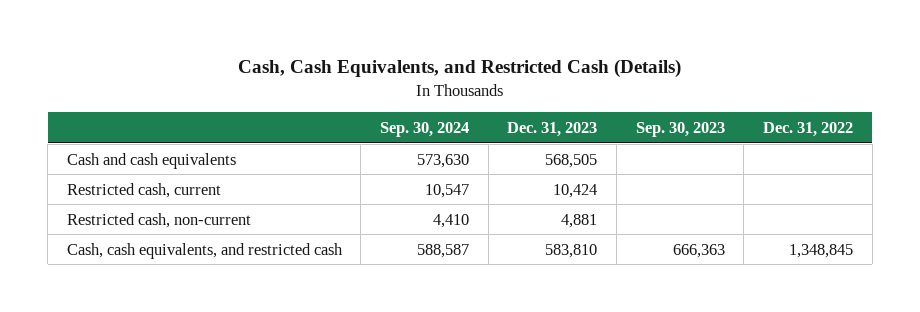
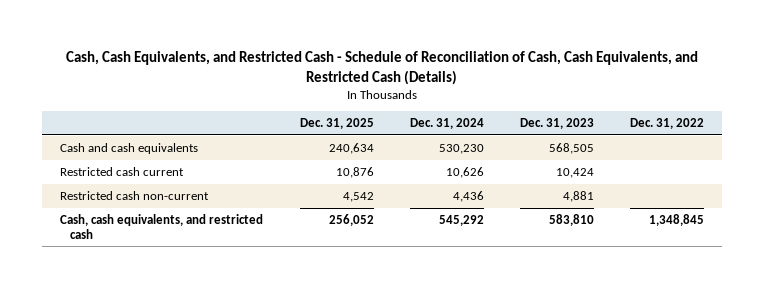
- Cash, Cash Equivalents, and Restricted Cash (Details)
+ Cash, Cash Equivalents, and Restricted Cash - Schedule of Reconciliation of Cash, Cash Equivalents, and Restricted Cash (Details)
- | Sep. 30, 2024 | Dec. 31, 2023 | Sep. 30, 2023 | Dec. 31, 2022
+ | Dec. 31, 2025 | Dec. 31, 2024 | Dec. 31, 2023 | Dec. 31, 2022
- Restricted cash, current | 10,547 | 10,424 | |
- Restricted cash, non-current | 4,410 | 4,881 | |
+ Restricted cash current | 10,876 | 10,626 | 10,424 |
+ Restricted cash non-current | 4,542 | 4,436 | 4,881 |

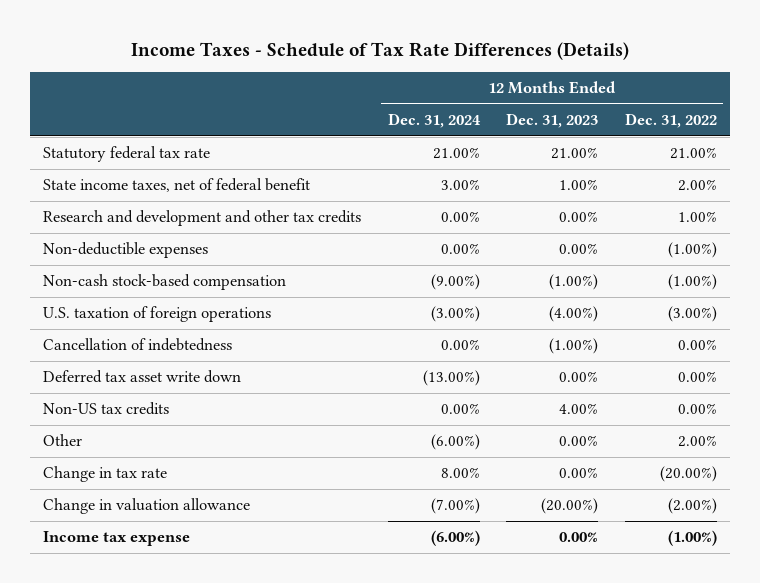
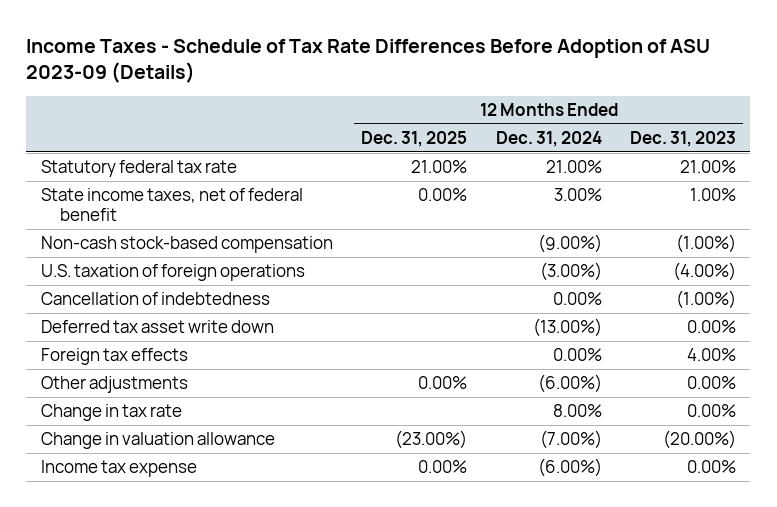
- Income Taxes - Schedule of Tax Rate Differences (Details)
+ Income Taxes - Schedule of Tax Rate Differences Before Adoption of ASU 2023-09 (Details)
- | 12 Months Ended Dec. 31, 2024 | 12 Months Ended Dec. 31, 2023 | 12 Months Ended Dec. 31, 2022
+ | 12 Months Ended Dec. 31, 2025 | 12 Months Ended Dec. 31, 2024 | 12 Months Ended Dec. 31, 2023
- Research and development and other tax credits | 0.00% | 0.00% | 1.00%
- Non-deductible expenses | 0.00% | 0.00% | (1.00%)
- Non-US tax credits | 0.00% | 4.00% | 0.00%
- Other | (6.00%) | 0.00% | 2.00%
+ Foreign tax effects | | 0.00% | 4.00%
+ Other adjustments | 0.00% | (6.00%) | 0.00%

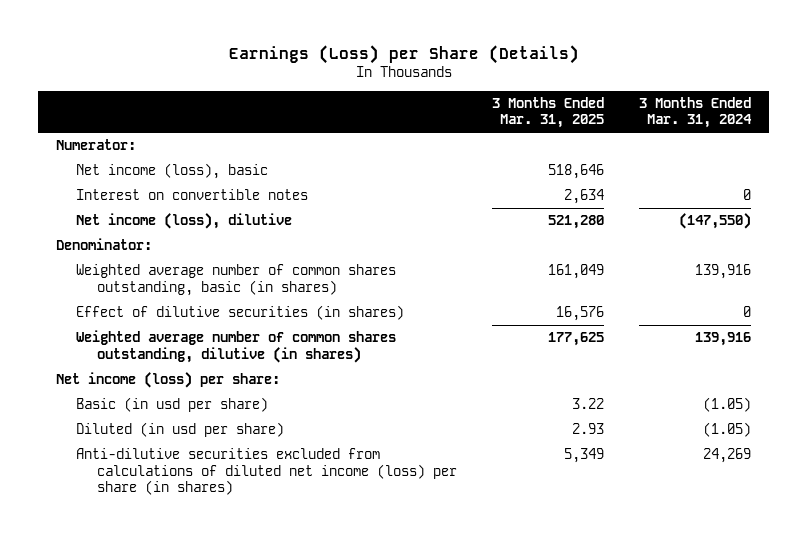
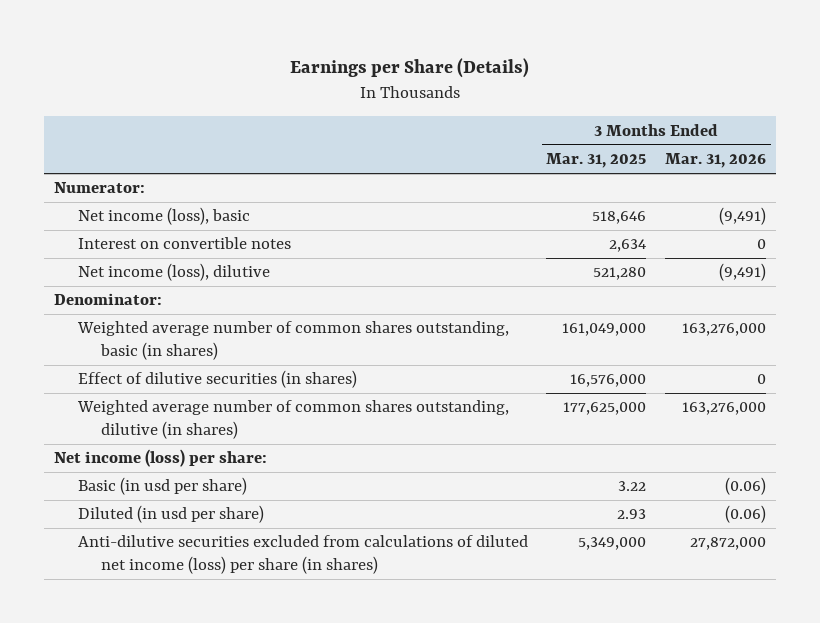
- Earnings (Loss) per Share (Details)
+ Earnings per Share (Details)
- | 3 Months Ended Mar. 31, 2025 | 3 Months Ended Mar. 31, 2024
+ | 3 Months Ended Mar. 31, 2025 | 3 Months Ended Mar. 31, 2026
- Weighted average number of common shares outstanding, basic (in shares) | 161,049 | 139,916
- Effect of dilutive securities (in shares) | 16,576 | 0
- Weighted average number of common shares outstanding, dilutive (in shares) | 177,625 | 139,916
+ Weighted average number of common shares outstanding, basic (in shares) | 161,049,000 | 163,276,000
+ Effect of dilutive securities (in shares) | 16,576,000 | 0
+ Weighted average number of common shares outstanding, dilutive (in shares) | 177,625,000 | 163,276,000
- Anti-dilutive securities excluded from calculations of diluted net income (loss) per share (in shares) | 5,349 | 24,269
+ Anti-dilutive securities excluded from calculations of diluted net income (loss) per share (in shares) | 5,349,000 | 27,872,000

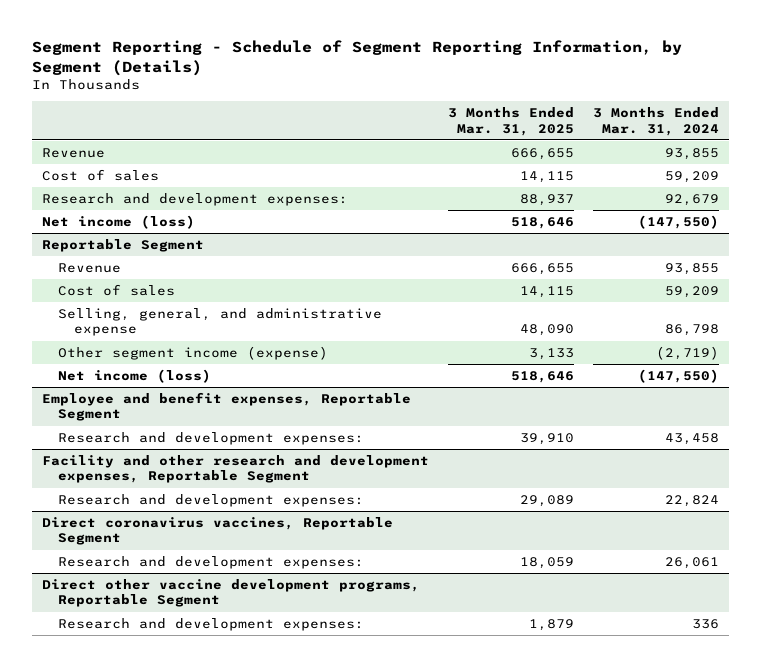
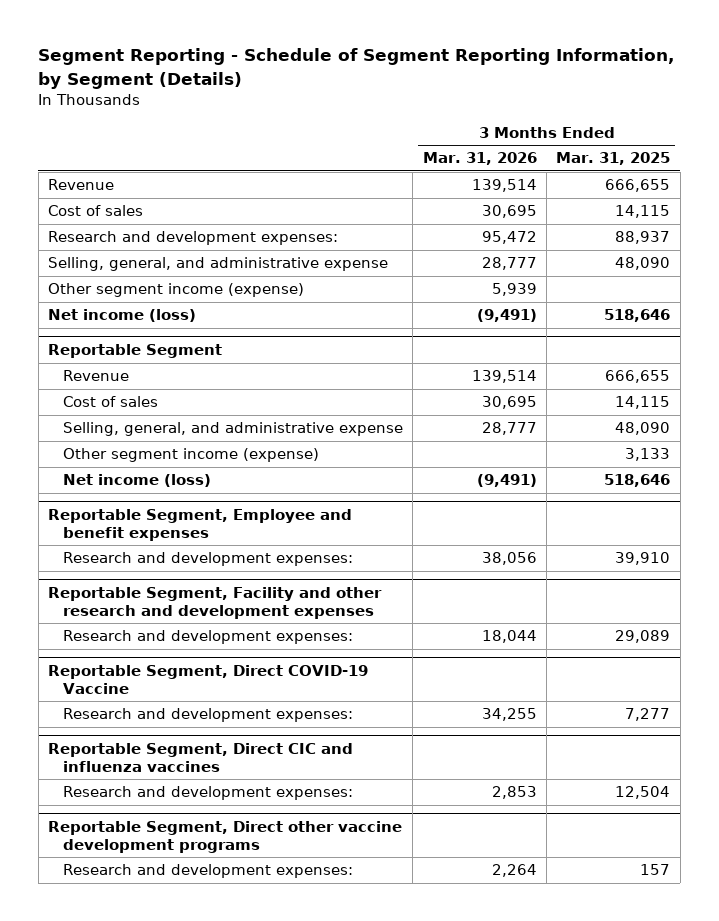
- | 3 Months Ended Mar. 31, 2025 | 3 Months Ended Mar. 31, 2024
+ | 3 Months Ended Mar. 31, 2026 | 3 Months Ended Mar. 31, 2025
+ Selling, general, and administrative expense | 28,777 | 48,090
+ Other segment income (expense) | 5,939 |
- Employee and benefit expenses, Reportable Segment
+ Reportable Segment, Employee and benefit expenses
- Facility and other research and development expenses, Reportable Segment
+ Reportable Segment, Facility and other research and development expenses
- Direct coronavirus vaccines, Reportable Segment
- Research and development expenses: | 18,059 | 26,061
- Direct other vaccine development programs, Reportable Segment
- Research and development expenses: | 1,879 | 336
+ Reportable Segment, Direct COVID-19 Vaccine
+ Research and development expenses: | 34,255 | 7,277
+ Reportable Segment, Direct CIC and influenza vaccines
+ Research and development expenses: | 2,853 | 12,504
+ Reportable Segment, Direct other vaccine development programs
+ Research and development expenses: | 2,264 | 157

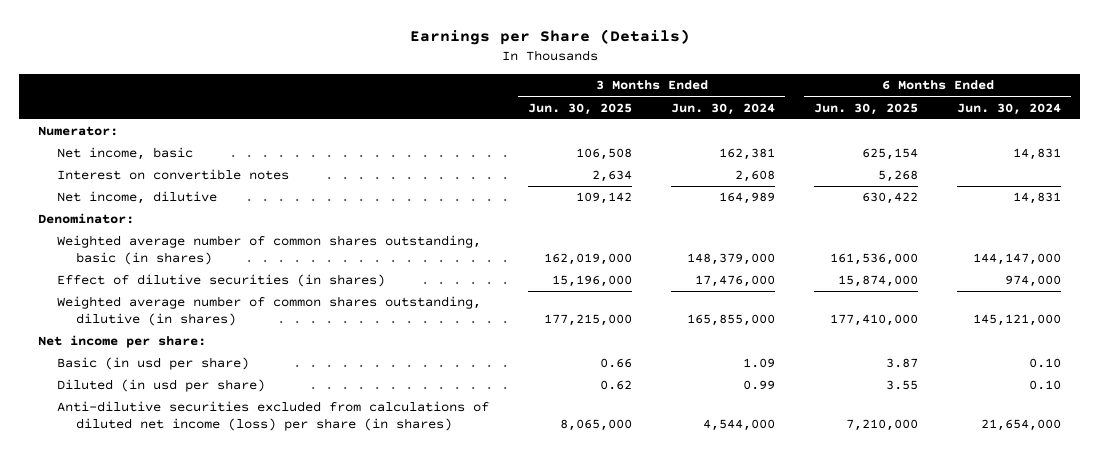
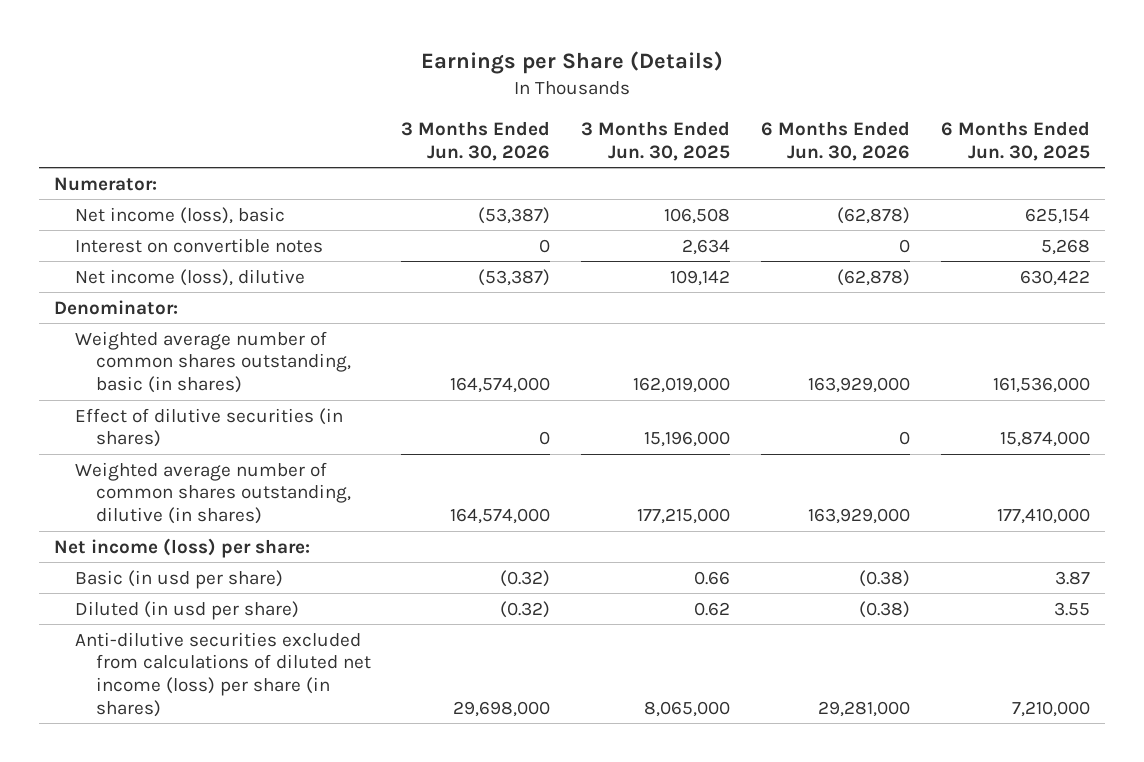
- | 3 Months Ended Jun. 30, 2025 | 3 Months Ended Jun. 30, 2024 | 6 Months Ended Jun. 30, 2025 | 6 Months Ended Jun. 30, 2024
+ | 3 Months Ended Jun. 30, 2026 | 3 Months Ended Jun. 30, 2025 | 6 Months Ended Jun. 30, 2026 | 6 Months Ended Jun. 30, 2025
- Net income, basic | 106,508 | 162,381 | 625,154 | 14,831
+ Net income (loss), basic | (53,387) | 106,508 | (62,878) | 625,154
- Net income, dilutive | 109,142 | 164,989 | 630,422 | 14,831
+ Net income (loss), dilutive | (53,387) | 109,142 | (62,878) | 630,422
- Net income per share:
+ Net income (loss) per share:

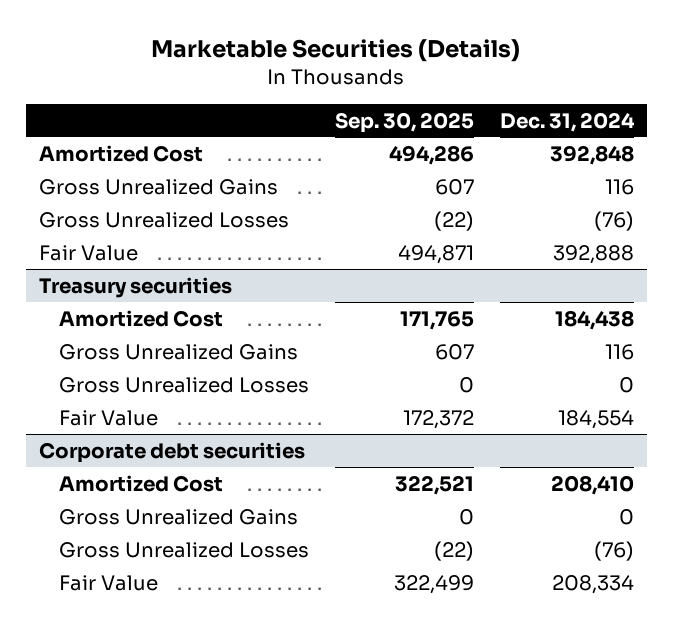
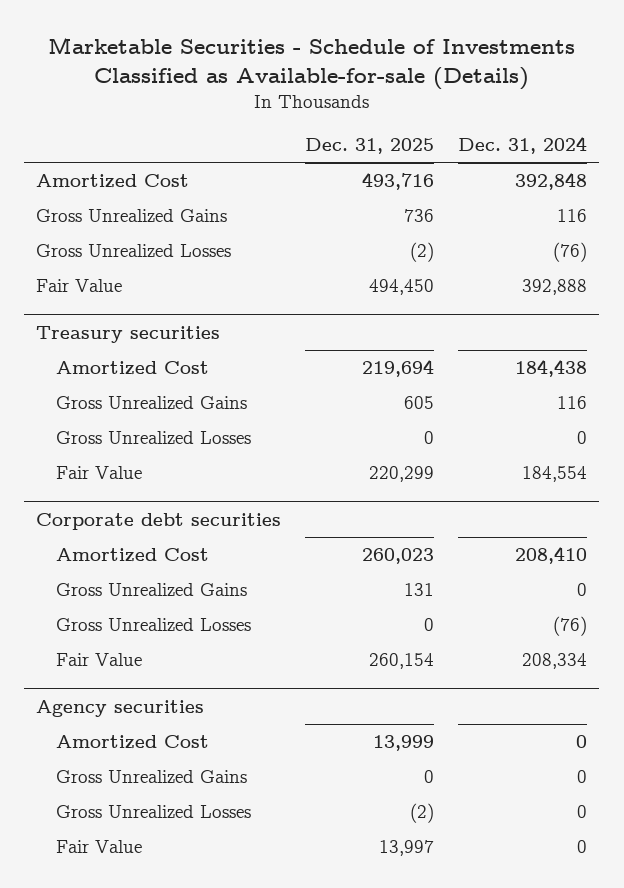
- Marketable Securities (Details)
+ Marketable Securities - Schedule of Investments Classified as Available-for-sale (Details)
- | Sep. 30, 2025 | Dec. 31, 2024
+ | Dec. 31, 2025 | Dec. 31, 2024
+ Agency securities
+ Amortized Cost | 13,999 | 0
+ Gross Unrealized Gains | 0 | 0
+ Gross Unrealized Losses | (2) | 0
+ Fair Value | 13,997 | 0

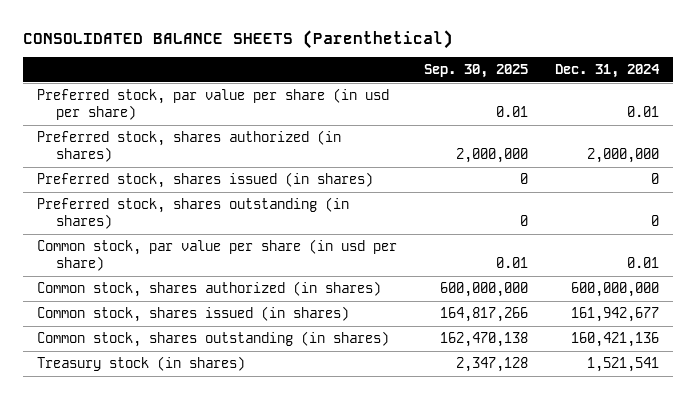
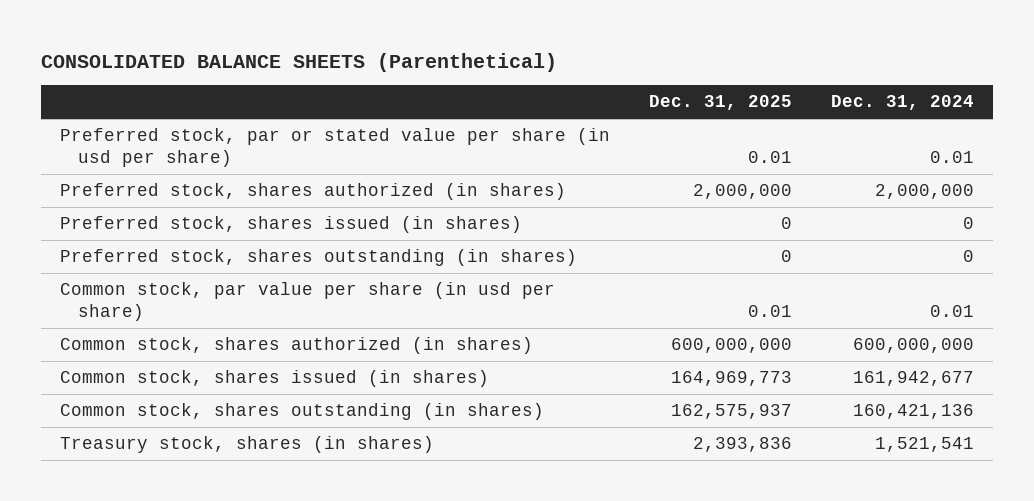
- | Sep. 30, 2025 | Dec. 31, 2024
+ | Dec. 31, 2025 | Dec. 31, 2024
- Preferred stock, par value per share (in usd per share) | 0.01 | 0.01
+ Preferred stock, par or stated value per share (in usd per share) | 0.01 | 0.01
- Treasury stock (in shares) | 2,347,128 | 1,521,541
+ Treasury stock, shares (in shares) | 2,393,836 | 1,521,541

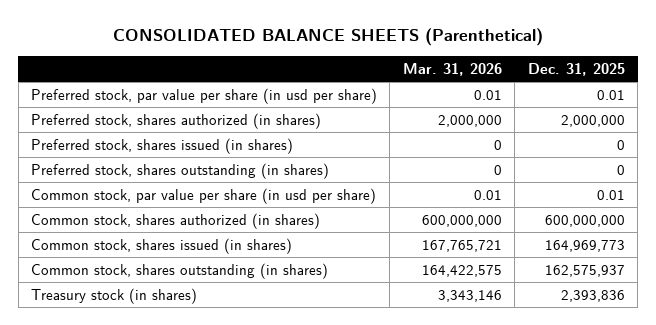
- | Dec. 31, 2025 | Dec. 31, 2024
+ | Mar. 31, 2026 | Dec. 31, 2025
- Preferred stock, par or stated value per share (in usd per share) | 0.01 | 0.01
+ Preferred stock, par value per share (in usd per share) | 0.01 | 0.01
- Treasury stock, shares (in shares) | 2,393,836 | 1,521,541
+ Treasury stock (in shares) | 3,343,146 | 2,393,836

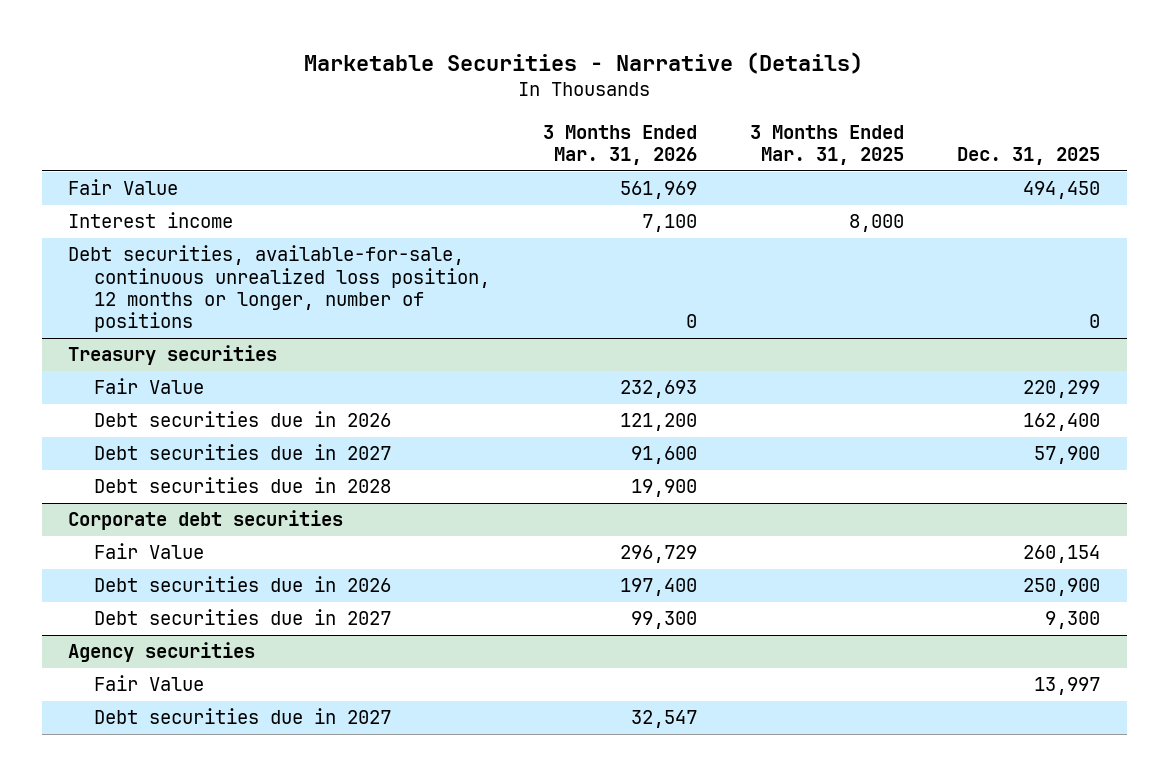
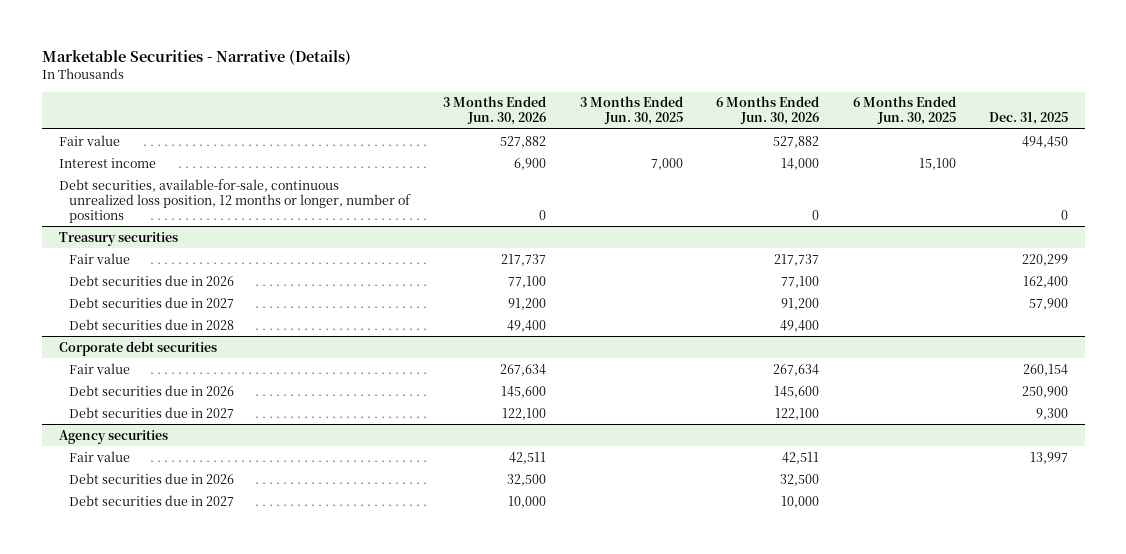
- | 3 Months Ended Mar. 31, 2026 | 3 Months Ended Mar. 31, 2025 | Dec. 31, 2025
+ | 3 Months Ended Jun. 30, 2026 | 3 Months Ended Jun. 30, 2025 | 6 Months Ended Jun. 30, 2026 | 6 Months Ended Jun. 30, 2025 | Dec. 31, 2025
- Fair Value | 561,969 | | 494,450
+ Fair value | 527,882 | | 527,882 | | 494,450
@ Treasury securities
- Fair Value | 232,693 | | 220,299
+ Fair value | 217,737 | | 217,737 | | 220,299
@ Corporate debt securities
- Fair Value | 296,729 | | 260,154
+ Fair value | 267,634 | | 267,634 | | 260,154
@ Agency securities
- Fair Value | | | 13,997
+ Fair value | 42,511 | | 42,511 | | 13,997
+ Debt securities due in 2026 | 32,500 | | 32,500 | |

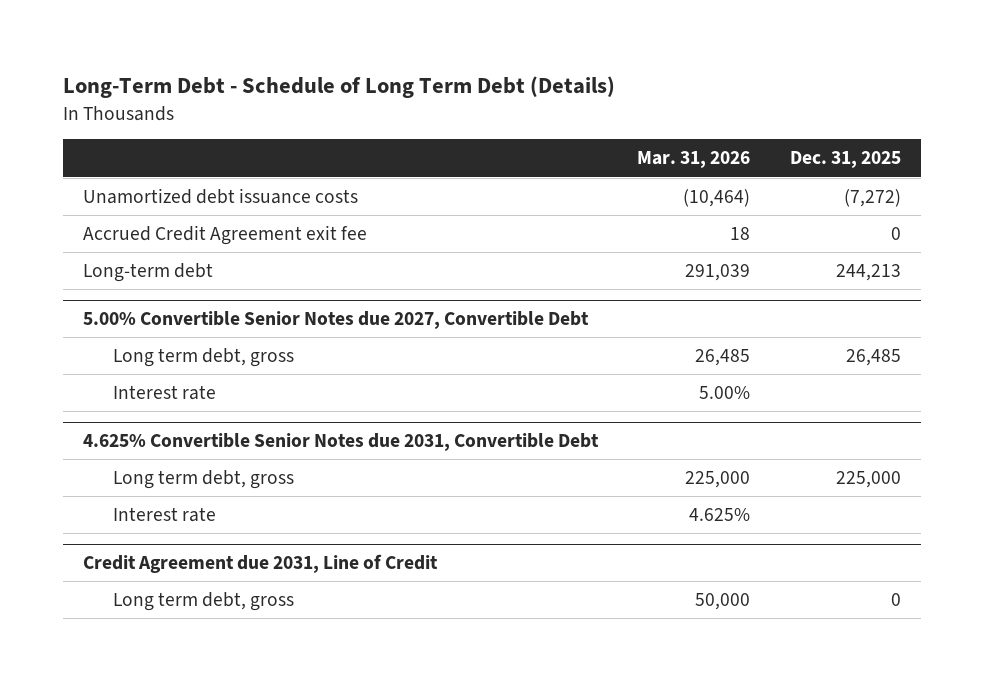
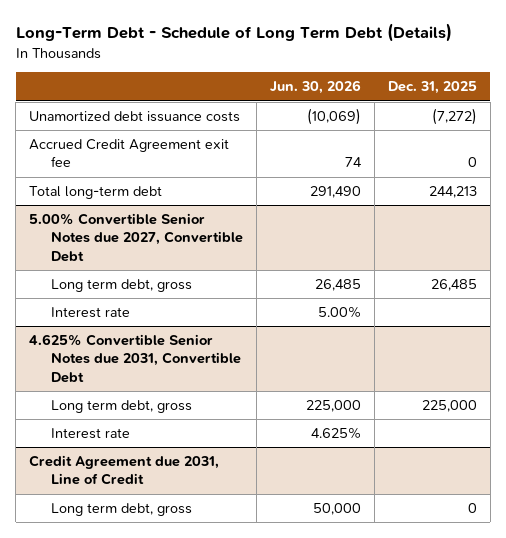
- | Mar. 31, 2026 | Dec. 31, 2025
+ | Jun. 30, 2026 | Dec. 31, 2025
- Long-term debt | 291,039 | 244,213
+ Total long-term debt | 291,490 | 244,213

